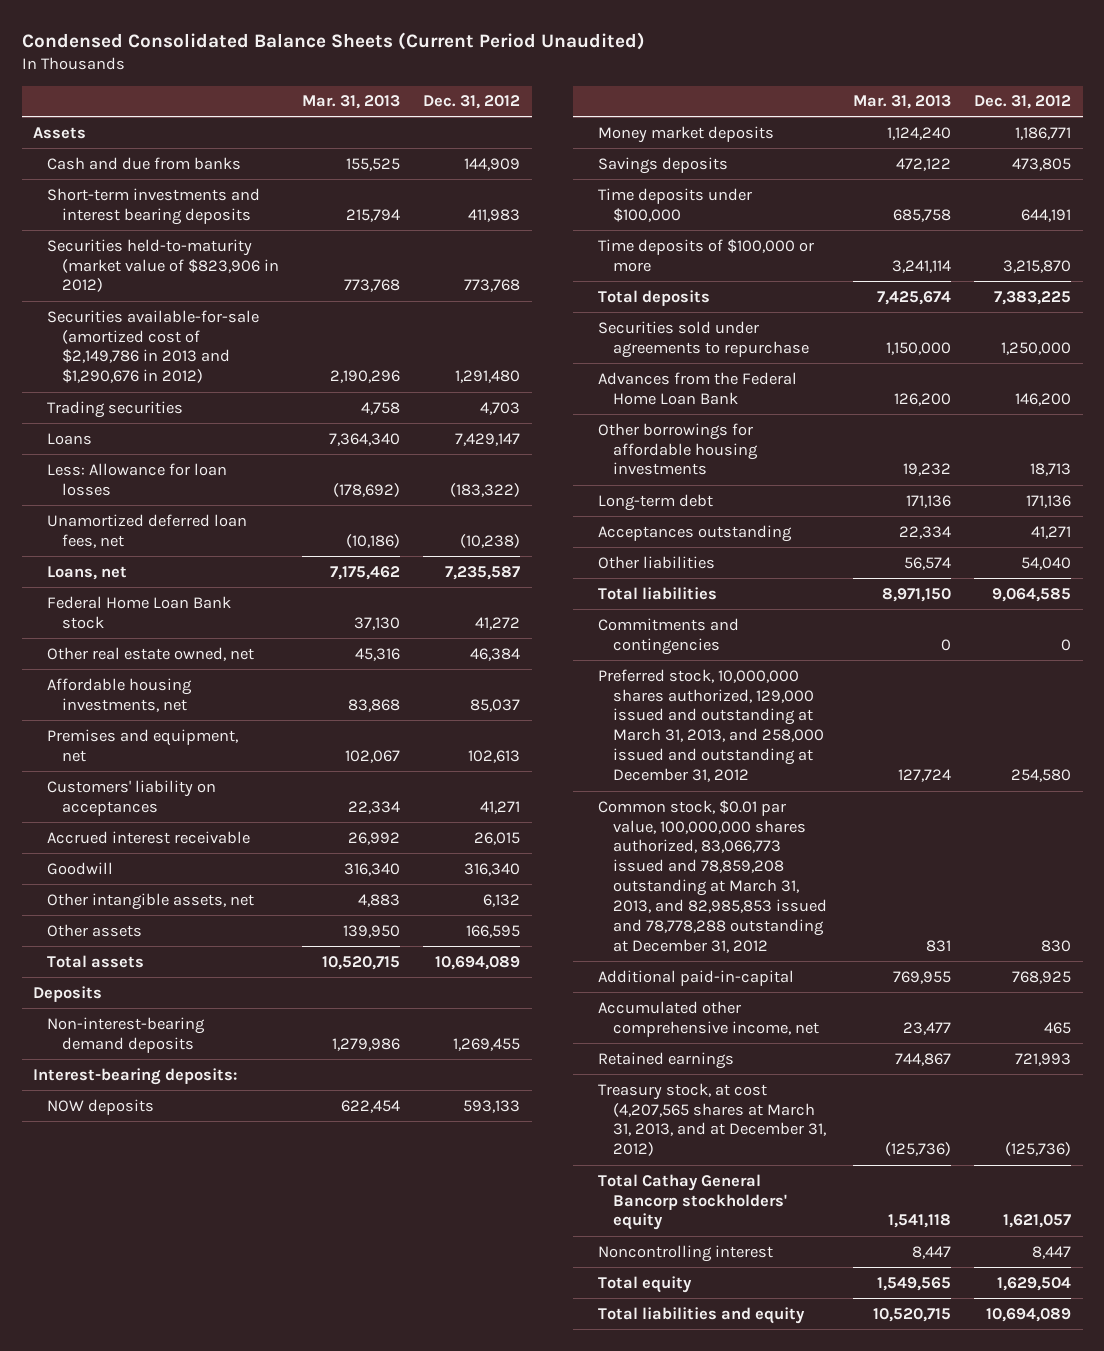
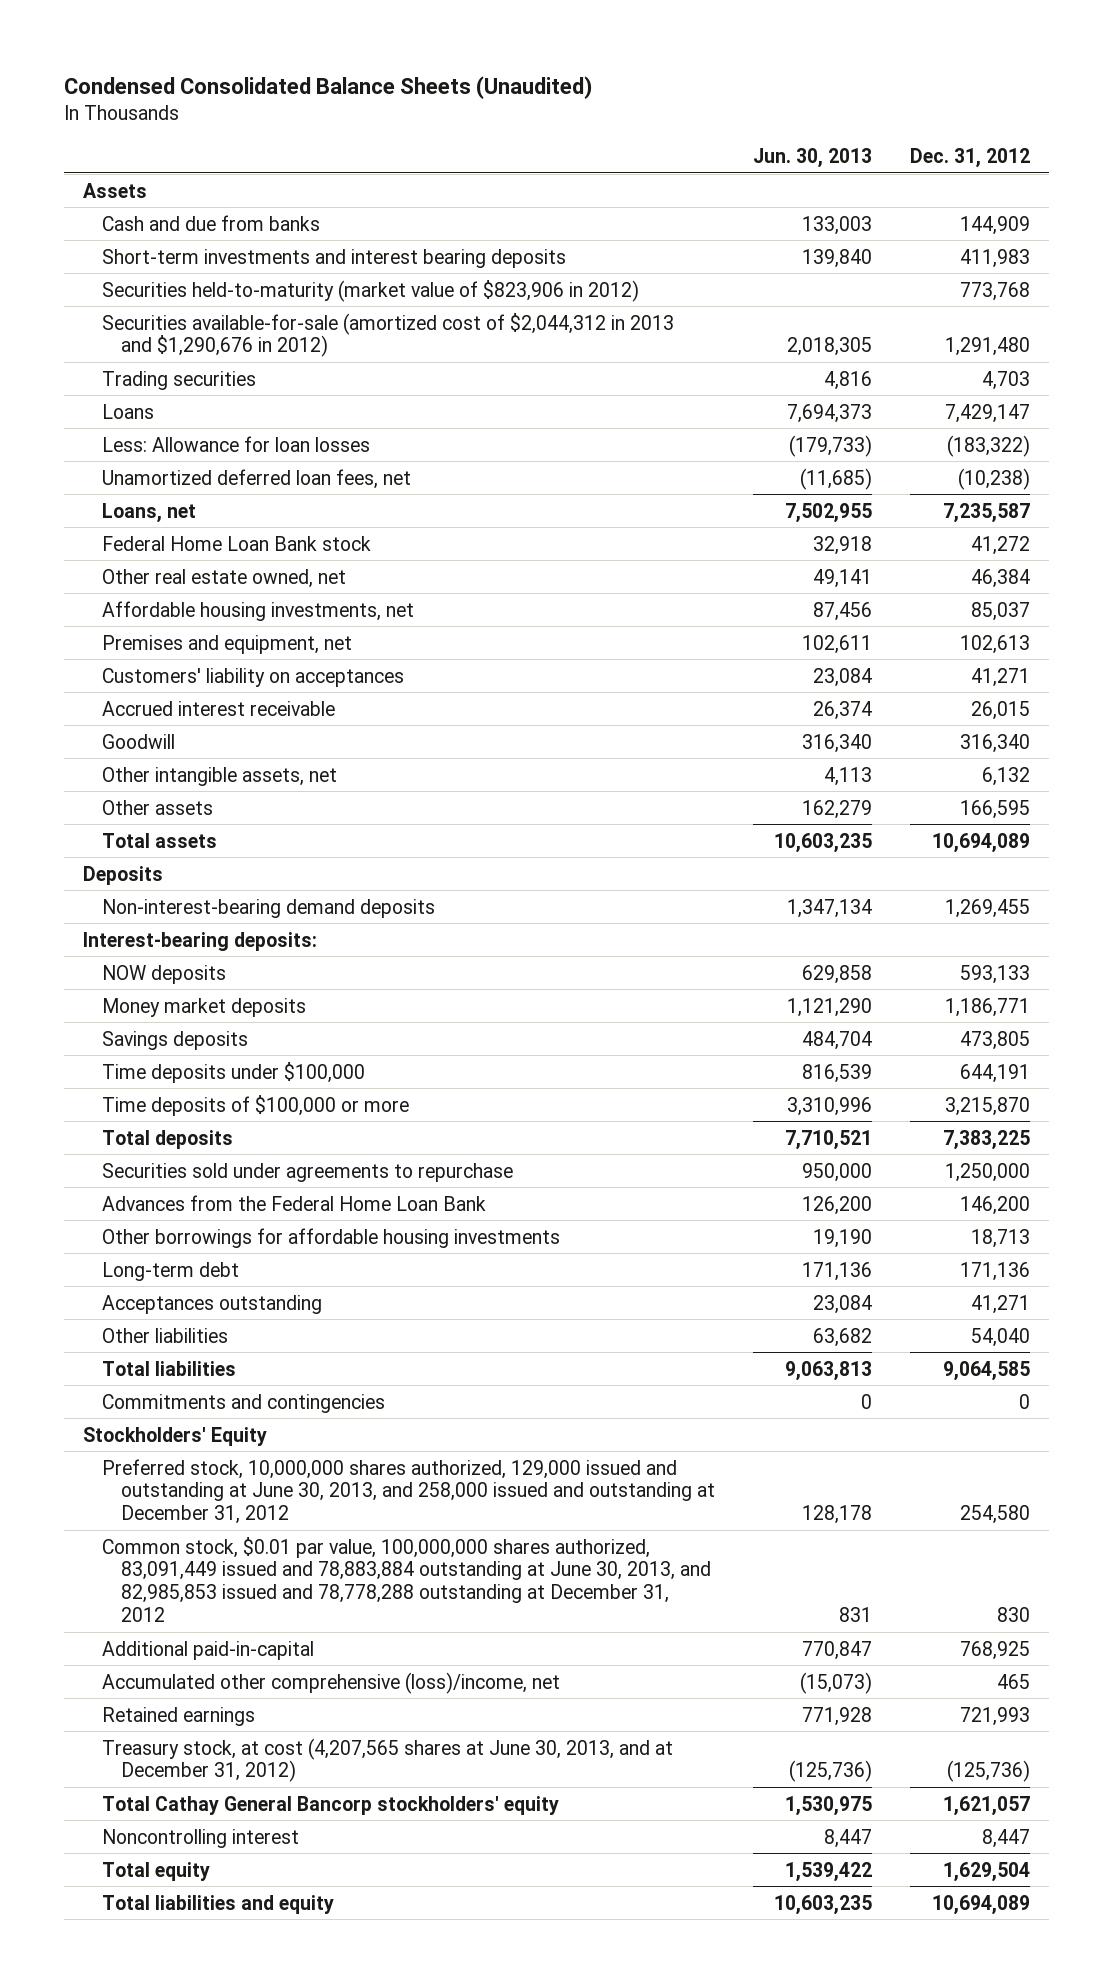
- Condensed Consolidated Balance Sheets (Current Period Unaudited)
+ Condensed Consolidated Balance Sheets (Unaudited)
- | Mar. 31, 2013 | Dec. 31, 2012
+ | Jun. 30, 2013 | Dec. 31, 2012
- Securities available-for-sale (amortized cost of $2,149,786 in 2013 and $1,290,676 in 2012) | 2,190,296 | 1,291,480
+ Securities available-for-sale (amortized cost of $2,044,312 in 2013 and $1,290,676 in 2012) | 2,018,305 | 1,291,480
- Preferred stock, 10,000,000 shares authorized, 129,000 issued and outstanding at March 31, 2013, and 258,000 issued and outstanding at December 31, 2012 | 127,724 | 254,580
- Common stock, $0.01 par value, 100,000,000 shares authorized, 83,066,773 issued and 78,859,208 outstanding at March 31, 2013, and 82,985,853 issued and 78,778,288 outstanding at December 31, 2012 | 831 | 830
+ Stockholders' Equity
+ Preferred stock, 10,000,000 shares authorized, 129,000 issued and outstanding at June 30, 2013, and 258,000 issued and outstanding at December 31, 2012 | 128,178 | 254,580
+ Common stock, $0.01 par value, 100,000,000 shares authorized, 83,091,449 issued and 78,883,884 outstanding at June 30, 2013, and 82,985,853 issued and 78,778,288 outstanding at December 31, 2012 | 831 | 830
- Accumulated other comprehensive income, net | 23,477 | 465
+ Accumulated other comprehensive (loss)/income, net | (15,073) | 465
- Treasury stock, at cost (4,207,565 shares at March 31, 2013, and at December 31, 2012) | (125,736) | (125,736)
+ Treasury stock, at cost (4,207,565 shares at June 30, 2013, and at December 31, 2012) | (125,736) | (125,736)

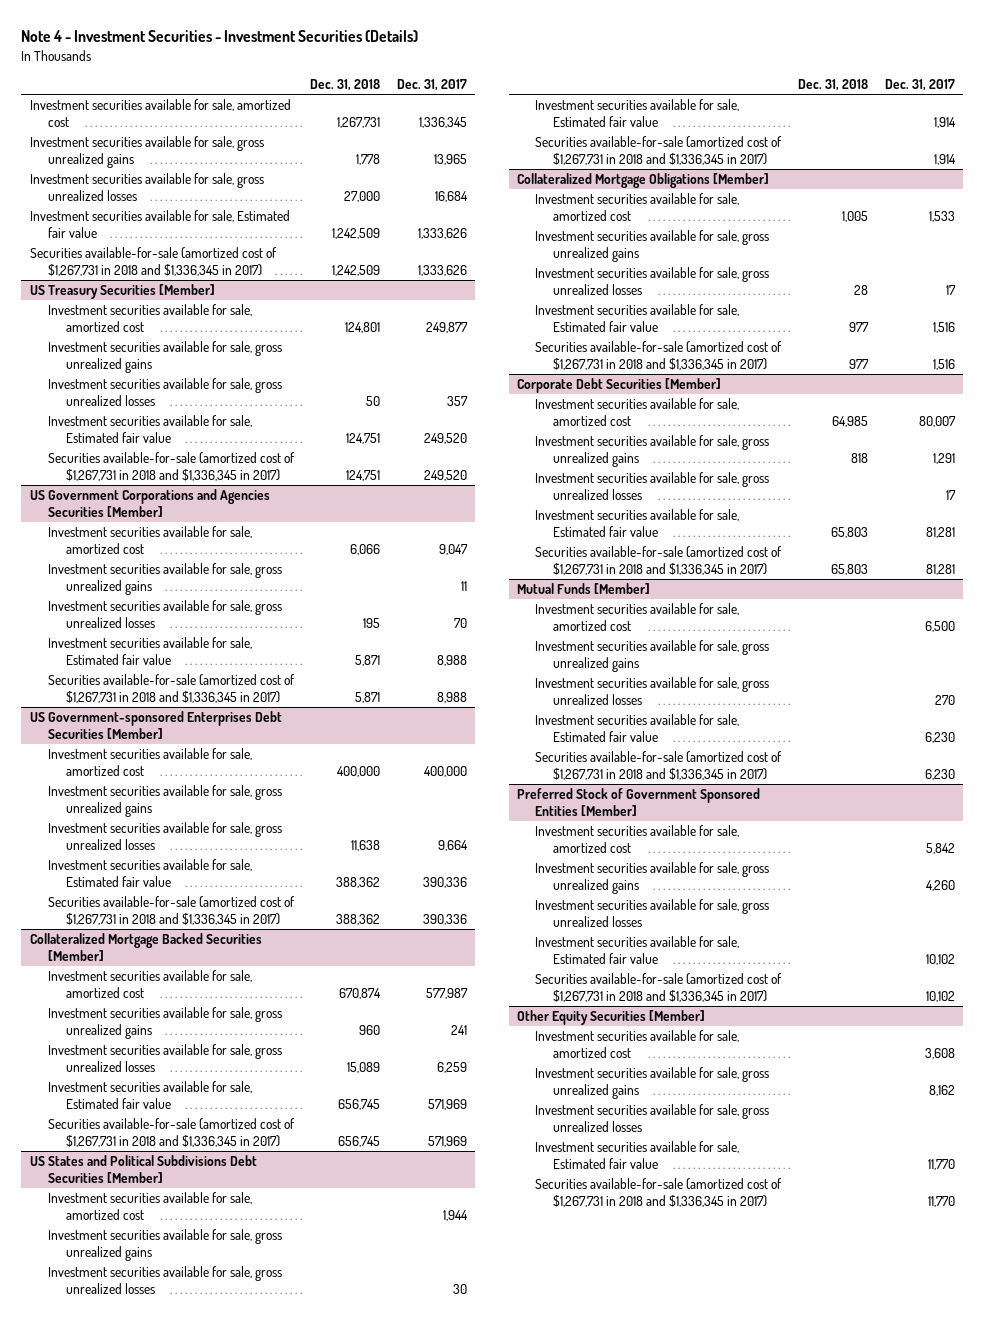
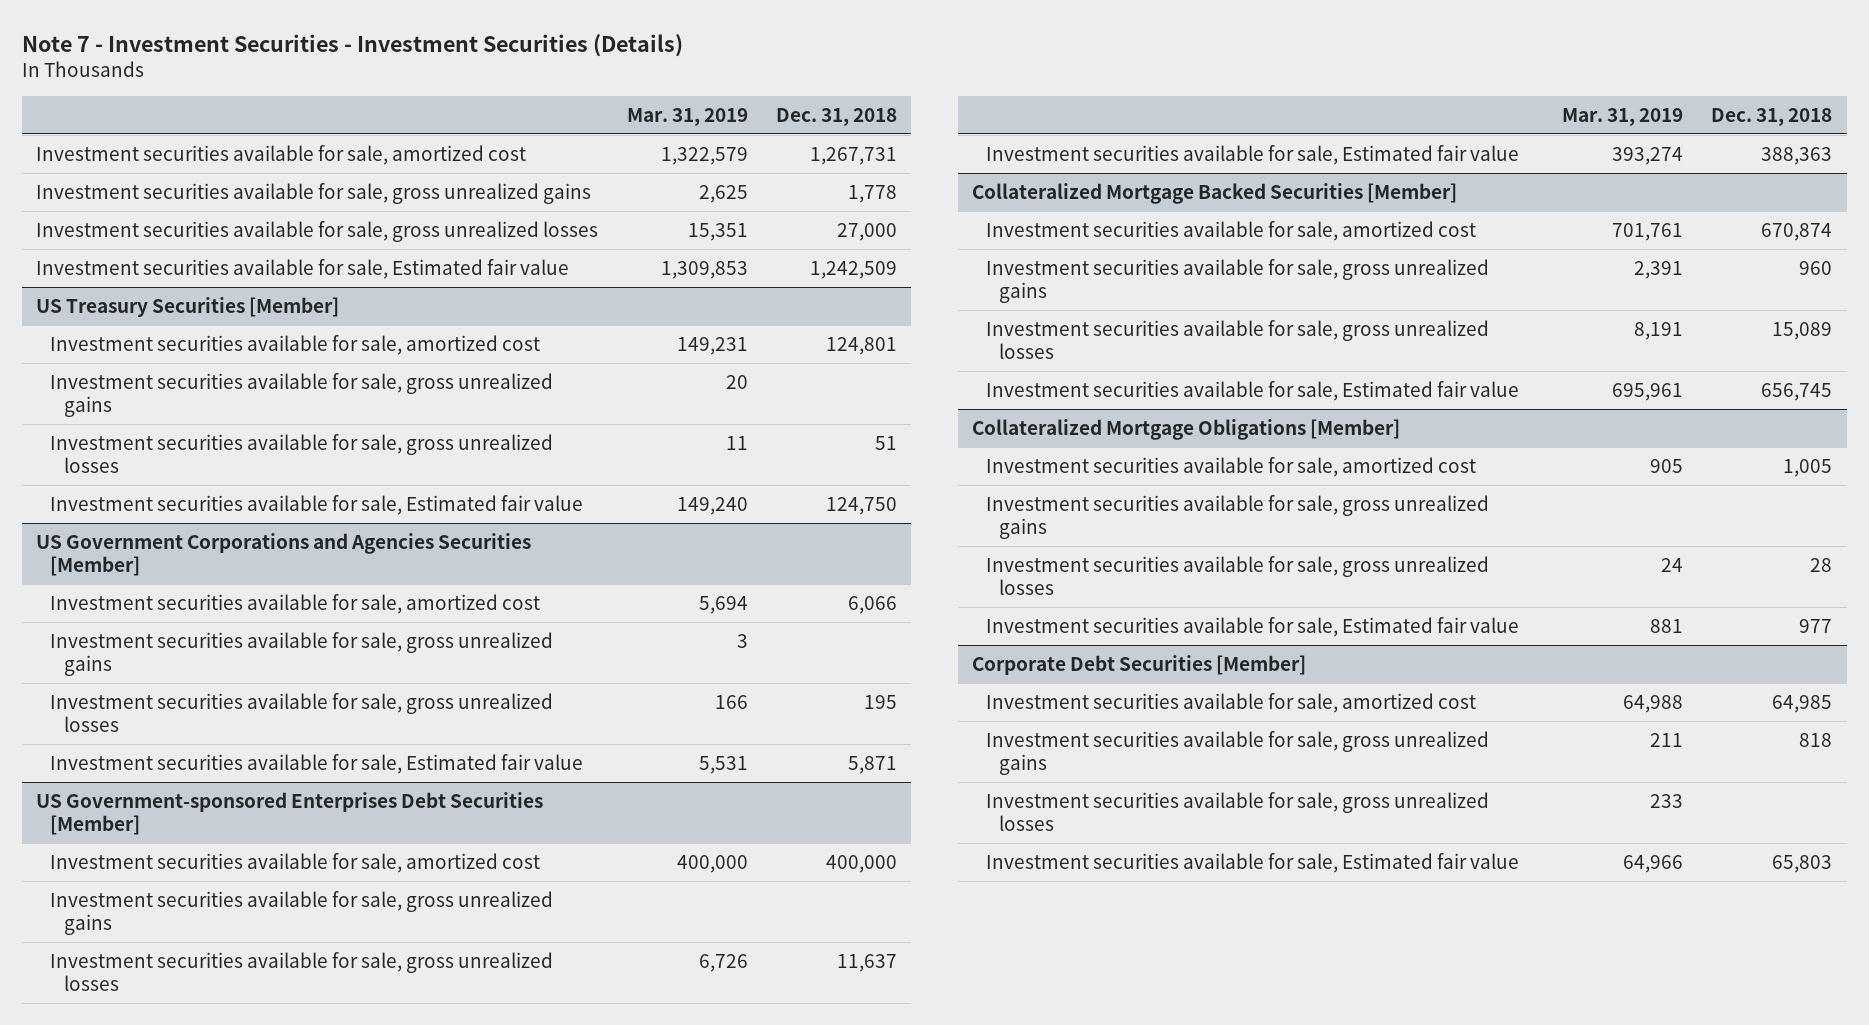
- Note 4 - Investment Securities - Investment Securities (Details)
+ Note 7 - Investment Securities - Investment Securities (Details)
- | Dec. 31, 2018 | Dec. 31, 2017
+ | Mar. 31, 2019 | Dec. 31, 2018
- Securities available-for-sale (amortized cost of $1,267,731 in 2018 and $1,336,345 in 2017) | 1,242,509 | 1,333,626
@ US Treasury Securities [Member]
- Investment securities available for sale, gross unrealized losses | 50 | 357
- Investment securities available for sale, Estimated fair value | 124,751 | 249,520
- Securities available-for-sale (amortized cost of $1,267,731 in 2018 and $1,336,345 in 2017) | 124,751 | 249,520
+ Investment securities available for sale, gross unrealized losses | 11 | 51
+ Investment securities available for sale, Estimated fair value | 149,240 | 124,750
@ US Government Corporations and Agencies Securities [Member]
- Securities available-for-sale (amortized cost of $1,267,731 in 2018 and $1,336,345 in 2017) | 5,871 | 8,988
@ US Government-sponsored Enterprises Debt Securities [Member]
- Investment securities available for sale, gross unrealized losses | 11,638 | 9,664
- Investment securities available for sale, Estimated fair value | 388,362 | 390,336
- Securities available-for-sale (amortized cost of $1,267,731 in 2018 and $1,336,345 in 2017) | 388,362 | 390,336
+ Investment securities available for sale, gross unrealized losses | 6,726 | 11,637
+ Investment securities available for sale, Estimated fair value | 393,274 | 388,363
@ Collateralized Mortgage Backed Securities [Member]
- Securities available-for-sale (amortized cost of $1,267,731 in 2018 and $1,336,345 in 2017) | 656,745 | 571,969
- US States and Political Subdivisions Debt Securities [Member]
- Investment securities available for sale, amortized cost | | 1,944
- Investment securities available for sale, gross unrealized gains
- Investment securities available for sale, gross unrealized losses | | 30
- Investment securities available for sale, Estimated fair value | | 1,914
- Securities available-for-sale (amortized cost of $1,267,731 in 2018 and $1,336,345 in 2017) | | 1,914
@ Collateralized Mortgage Obligations [Member]
- Securities available-for-sale (amortized cost of $1,267,731 in 2018 and $1,336,345 in 2017) | 977 | 1,516
@ Corporate Debt Securities [Member]
- Securities available-for-sale (amortized cost of $1,267,731 in 2018 and $1,336,345 in 2017) | 65,803 | 81,281
- Mutual Funds [Member]
- Investment securities available for sale, amortized cost | | 6,500
- Investment securities available for sale, gross unrealized gains
- Investment securities available for sale, gross unrealized losses | | 270
- Investment securities available for sale, Estimated fair value | | 6,230
- Securities available-for-sale (amortized cost of $1,267,731 in 2018 and $1,336,345 in 2017) | | 6,230
- Preferred Stock of Government Sponsored Entities [Member]
- Investment securities available for sale, amortized cost | | 5,842
- Investment securities available for sale, gross unrealized gains | | 4,260
- Investment securities available for sale, gross unrealized losses
- Investment securities available for sale, Estimated fair value | | 10,102
- Securities available-for-sale (amortized cost of $1,267,731 in 2018 and $1,336,345 in 2017) | | 10,102
- Other Equity Securities [Member]
- Investment securities available for sale, amortized cost | | 3,608
- Investment securities available for sale, gross unrealized gains | | 8,162
- Investment securities available for sale, gross unrealized losses
- Investment securities available for sale, Estimated fair value | | 11,770
- Securities available-for-sale (amortized cost of $1,267,731 in 2018 and $1,336,345 in 2017) | | 11,770

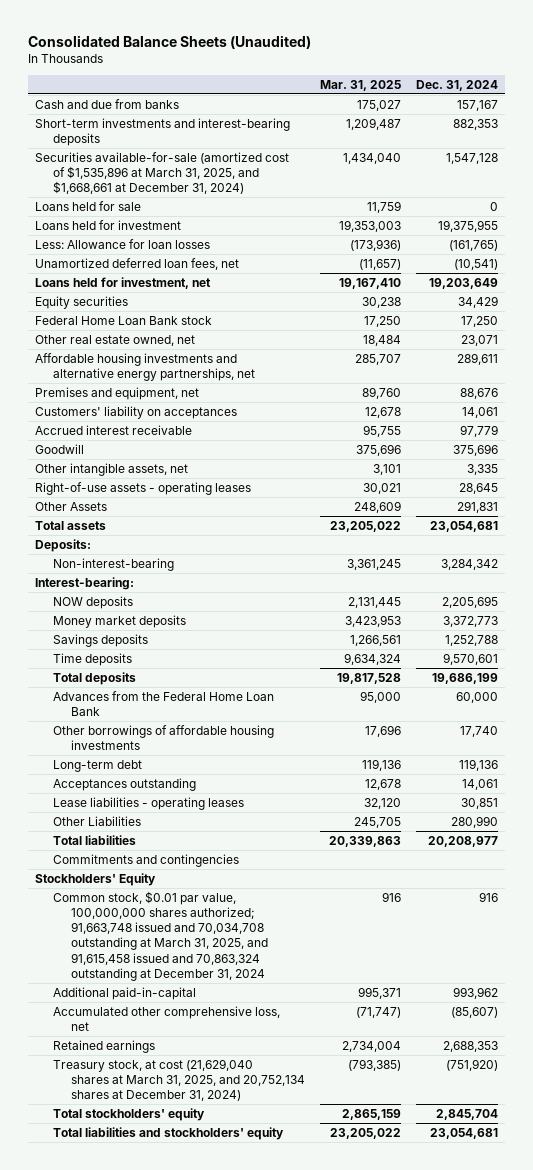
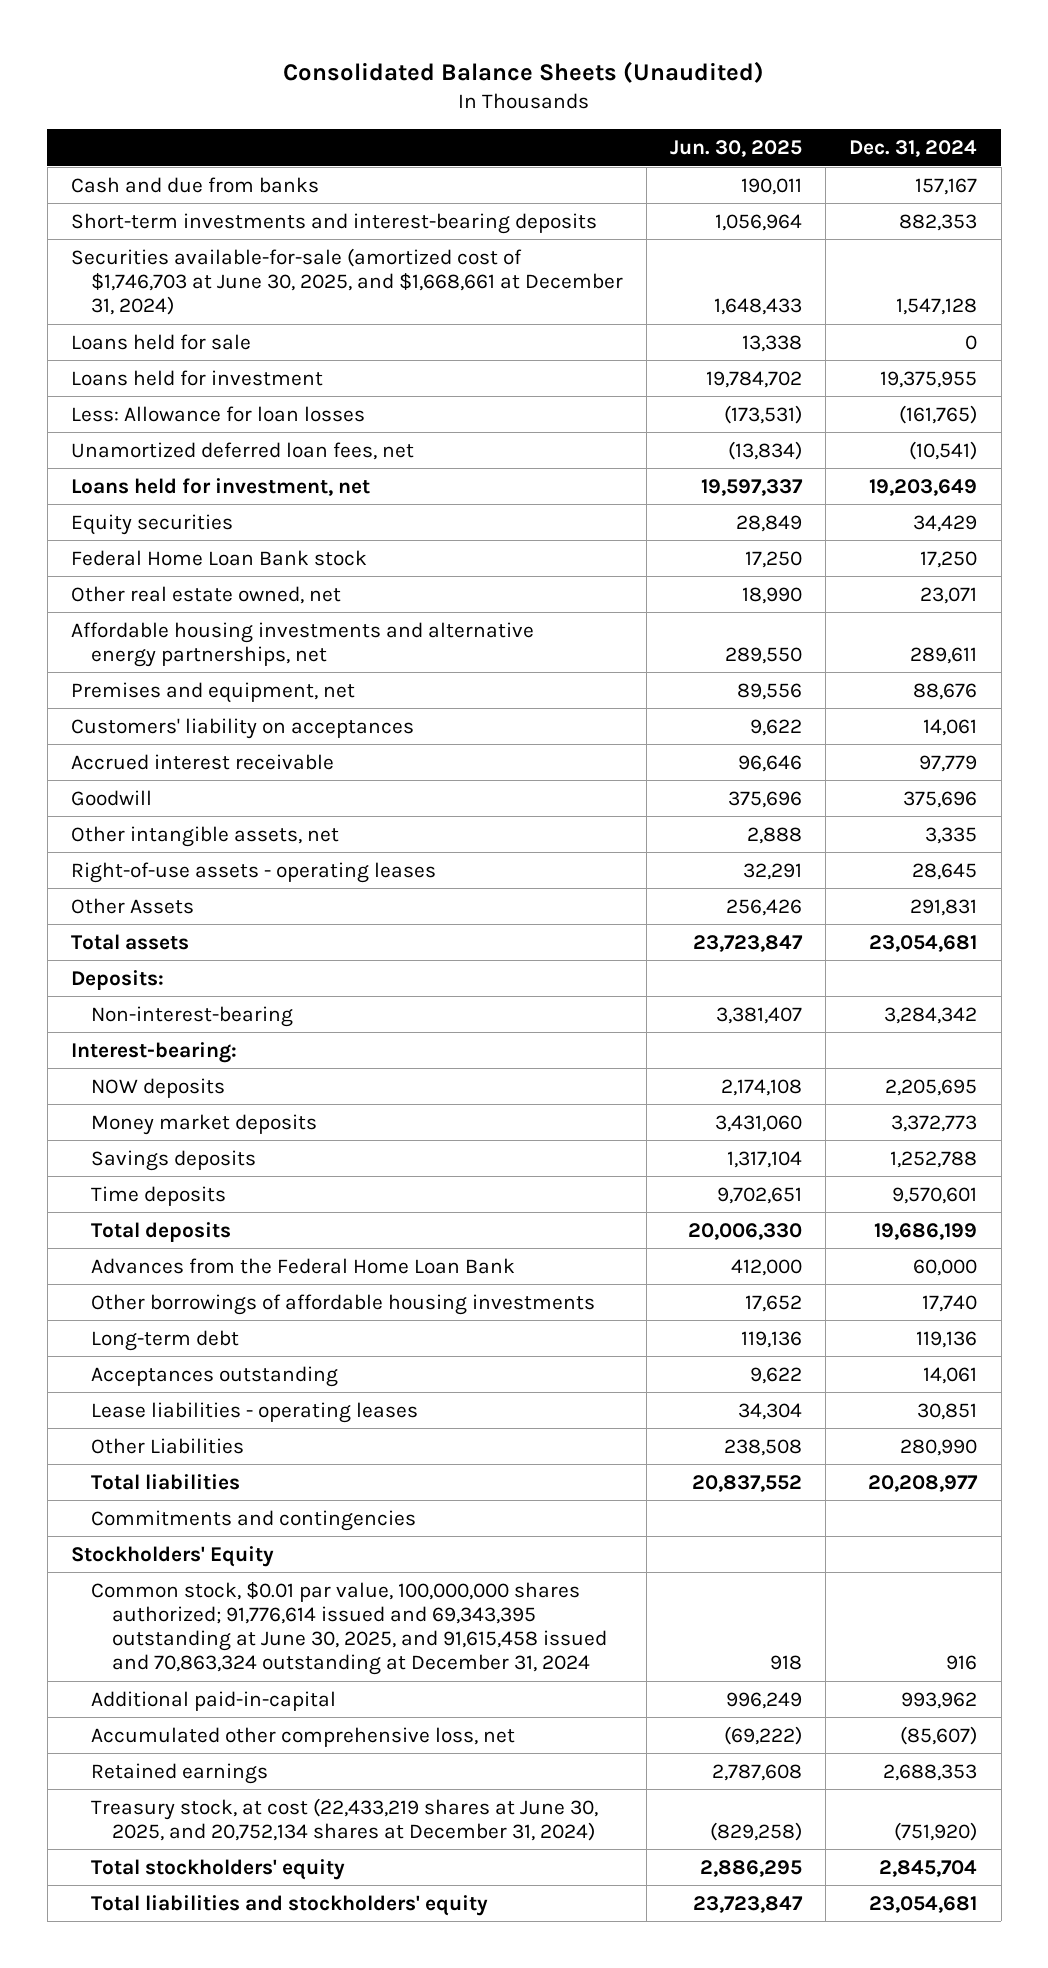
- | Mar. 31, 2025 | Dec. 31, 2024
+ | Jun. 30, 2025 | Dec. 31, 2024
- Securities available-for-sale (amortized cost of $1,535,896 at March 31, 2025, and $1,668,661 at December 31, 2024) | 1,434,040 | 1,547,128
+ Securities available-for-sale (amortized cost of $1,746,703 at June 30, 2025, and $1,668,661 at December 31, 2024) | 1,648,433 | 1,547,128
- Common stock, $0.01 par value, 100,000,000 shares authorized; 91,663,748 issued and 70,034,708 outstanding at March 31, 2025, and 91,615,458 issued and 70,863,324 outstanding at December 31, 2024 | 916 | 916
+ Common stock, $0.01 par value, 100,000,000 shares authorized; 91,776,614 issued and 69,343,395 outstanding at June 30, 2025, and 91,615,458 issued and 70,863,324 outstanding at December 31, 2024 | 918 | 916
- Treasury stock, at cost (21,629,040 shares at March 31, 2025, and 20,752,134 shares at December 31, 2024) | (793,385) | (751,920)
+ Treasury stock, at cost (22,433,219 shares at June 30, 2025, and 20,752,134 shares at December 31, 2024) | (829,258) | (751,920)

